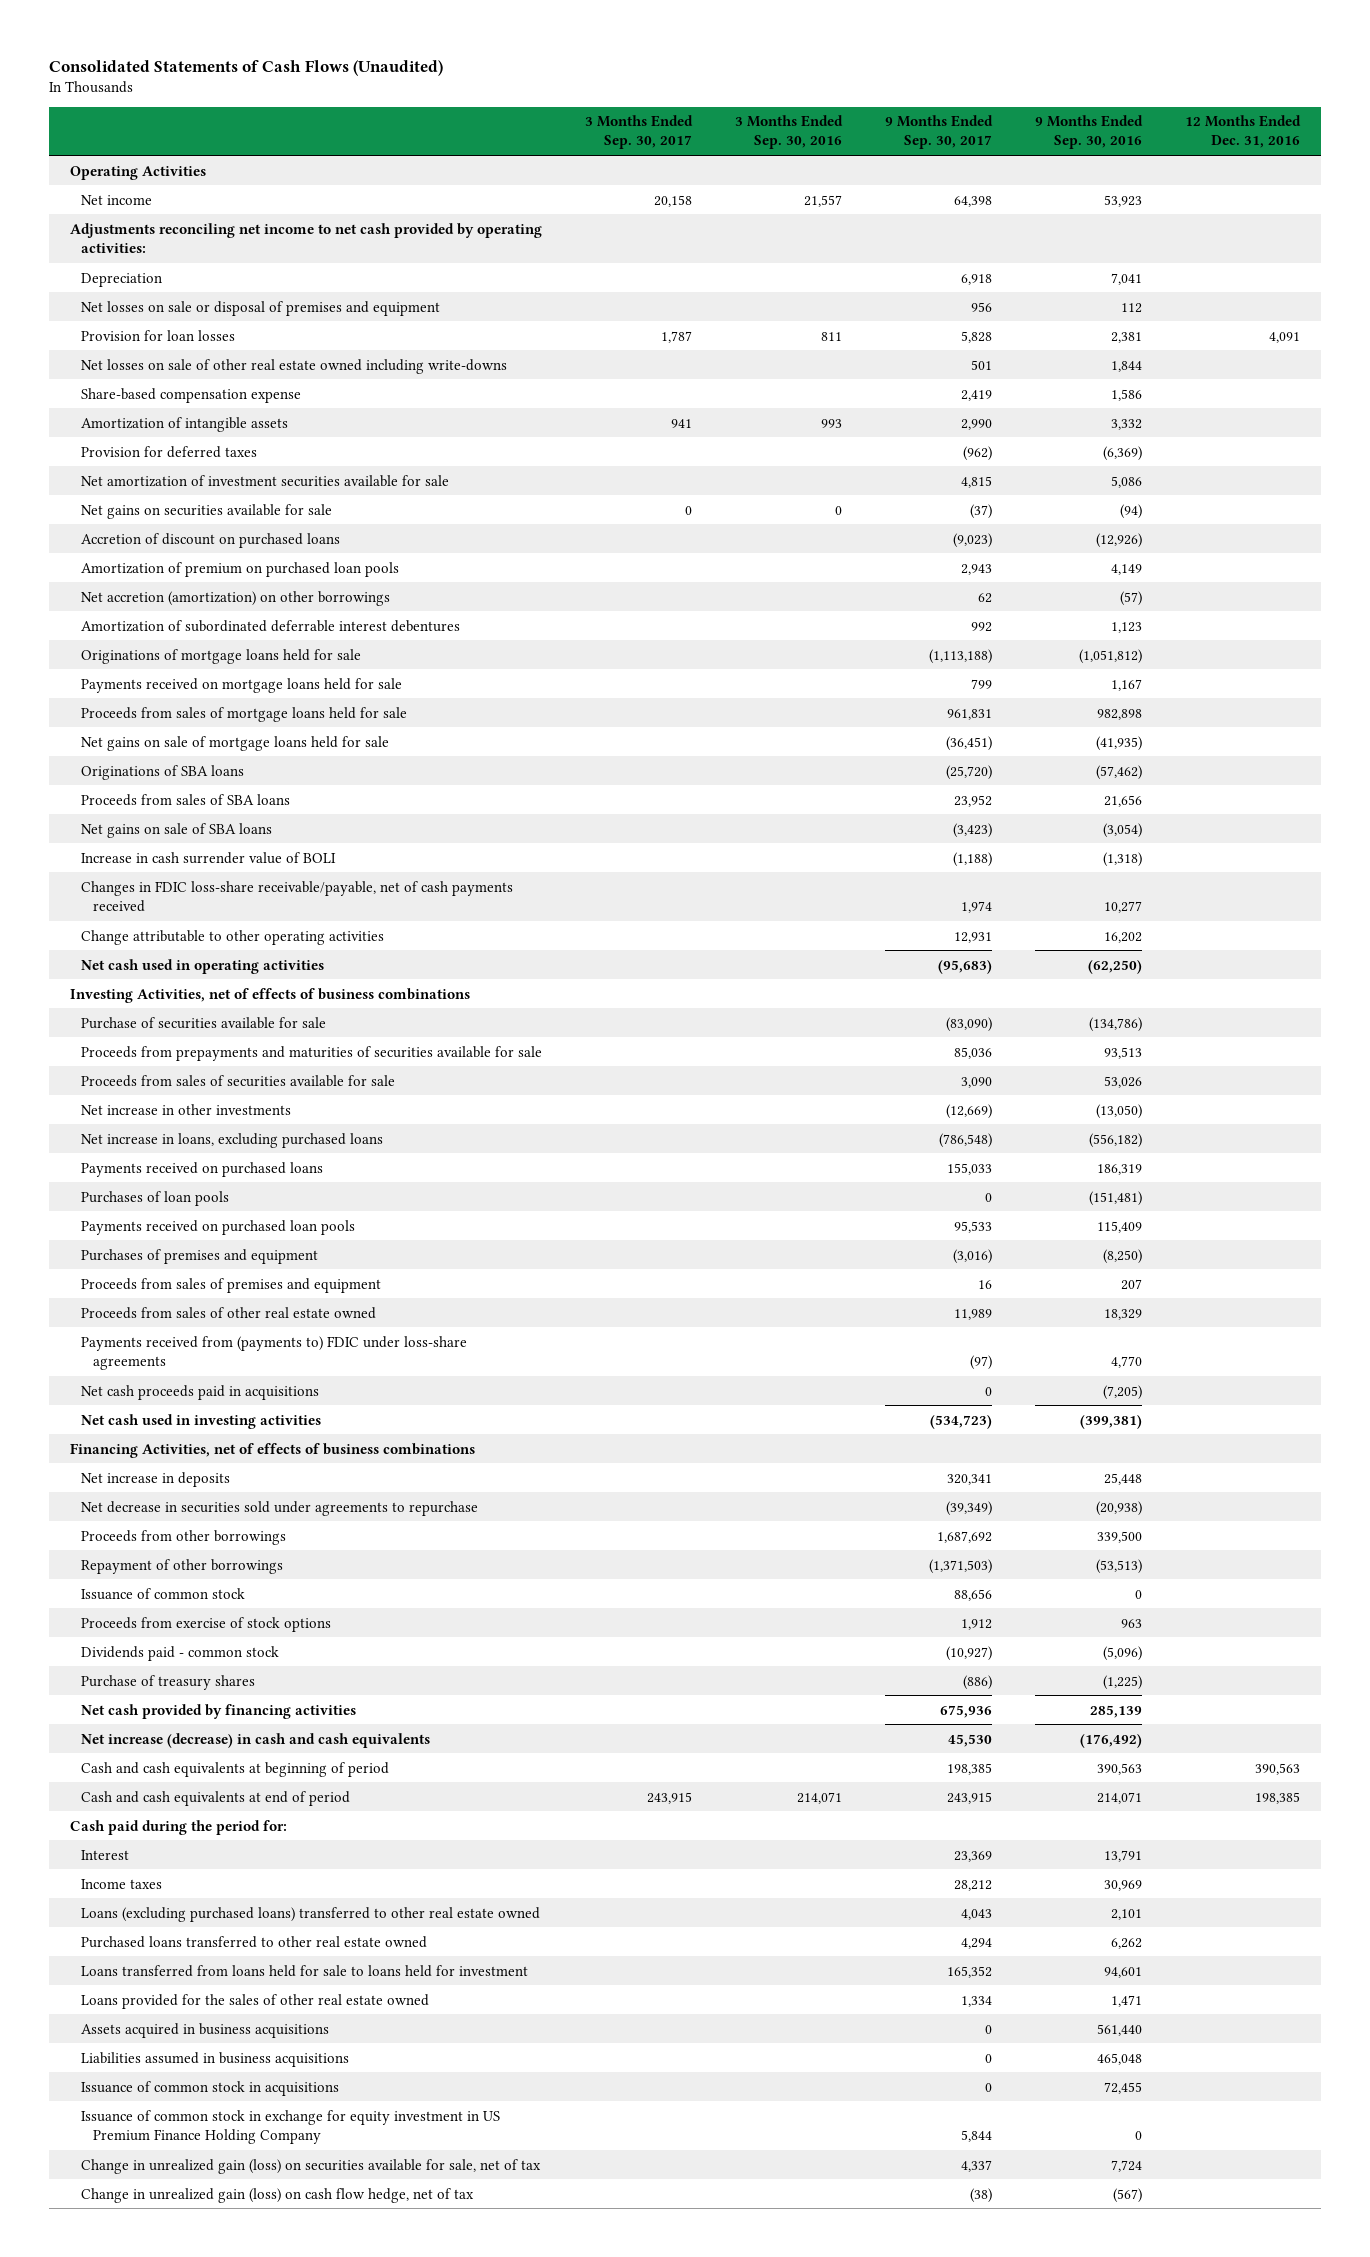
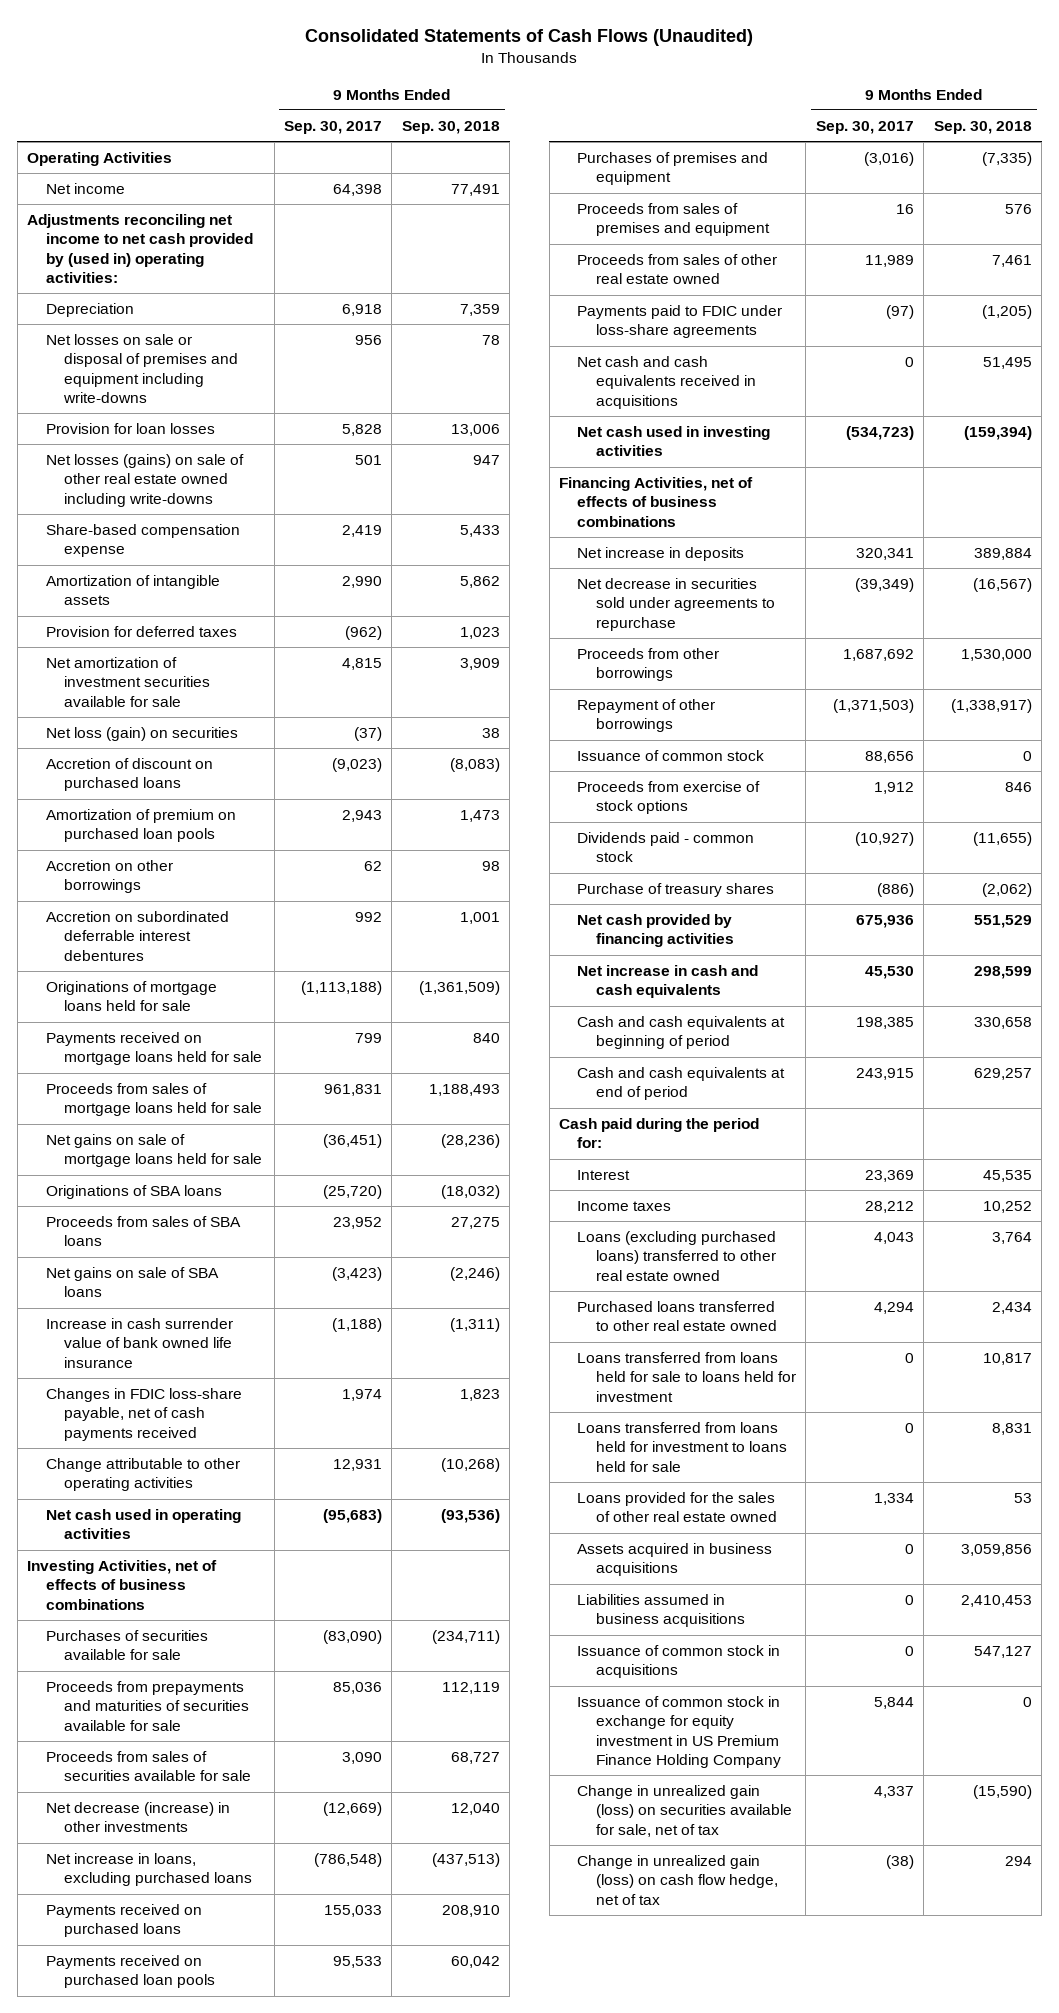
- | 3 Months Ended Sep. 30, 2017 | 3 Months Ended Sep. 30, 2016 | 9 Months Ended Sep. 30, 2017 | 9 Months Ended Sep. 30, 2016 | 12 Months Ended Dec. 31, 2016
+ | 9 Months Ended Sep. 30, 2017 | 9 Months Ended Sep. 30, 2018
- Adjustments reconciling net income to net cash provided by operating activities:
+ Adjustments reconciling net income to net cash provided by (used in) operating activities:
- Net losses on sale or disposal of premises and equipment | | | 956 | 112 |
+ Net losses on sale or disposal of premises and equipment including write-downs | 956 | 78
- Net losses on sale of other real estate owned including write-downs | | | 501 | 1,844 |
+ Net losses (gains) on sale of other real estate owned including write-downs | 501 | 947
- Net gains on securities available for sale | 0 | 0 | (37) | (94) |
+ Net loss (gain) on securities | (37) | 38
- Net accretion (amortization) on other borrowings | | | 62 | (57) |
- Amortization of subordinated deferrable interest debentures | | | 992 | 1,123 |
+ Accretion on other borrowings | 62 | 98
+ Accretion on subordinated deferrable interest debentures | 992 | 1,001
- Increase in cash surrender value of BOLI | | | (1,188) | (1,318) |
- Changes in FDIC loss-share receivable/payable, net of cash payments received | | | 1,974 | 10,277 |
+ Increase in cash surrender value of bank owned life insurance | (1,188) | (1,311)
+ Changes in FDIC loss-share payable, net of cash payments received | 1,974 | 1,823
- Purchase of securities available for sale | | | (83,090) | (134,786) |
+ Purchases of securities available for sale | (83,090) | (234,711)
- Net increase in other investments | | | (12,669) | (13,050) |
+ Net decrease (increase) in other investments | (12,669) | 12,040
- Purchases of loan pools | | | 0 | (151,481) |
- Payments received from (payments to) FDIC under loss-share agreements | | | (97) | 4,770 |
- Net cash proceeds paid in acquisitions | | | 0 | (7,205) |
+ Payments paid to FDIC under loss-share agreements | (97) | (1,205)
+ Net cash and cash equivalents received in acquisitions | 0 | 51,495
- Net increase (decrease) in cash and cash equivalents | | | 45,530 | (176,492) |
+ Net increase in cash and cash equivalents | 45,530 | 298,599
- Loans transferred from loans held for sale to loans held for investment | | | 165,352 | 94,601 |
+ Loans transferred from loans held for sale to loans held for investment | 0 | 10,817
+ Loans transferred from loans held for investment to loans held for sale | 0 | 8,831

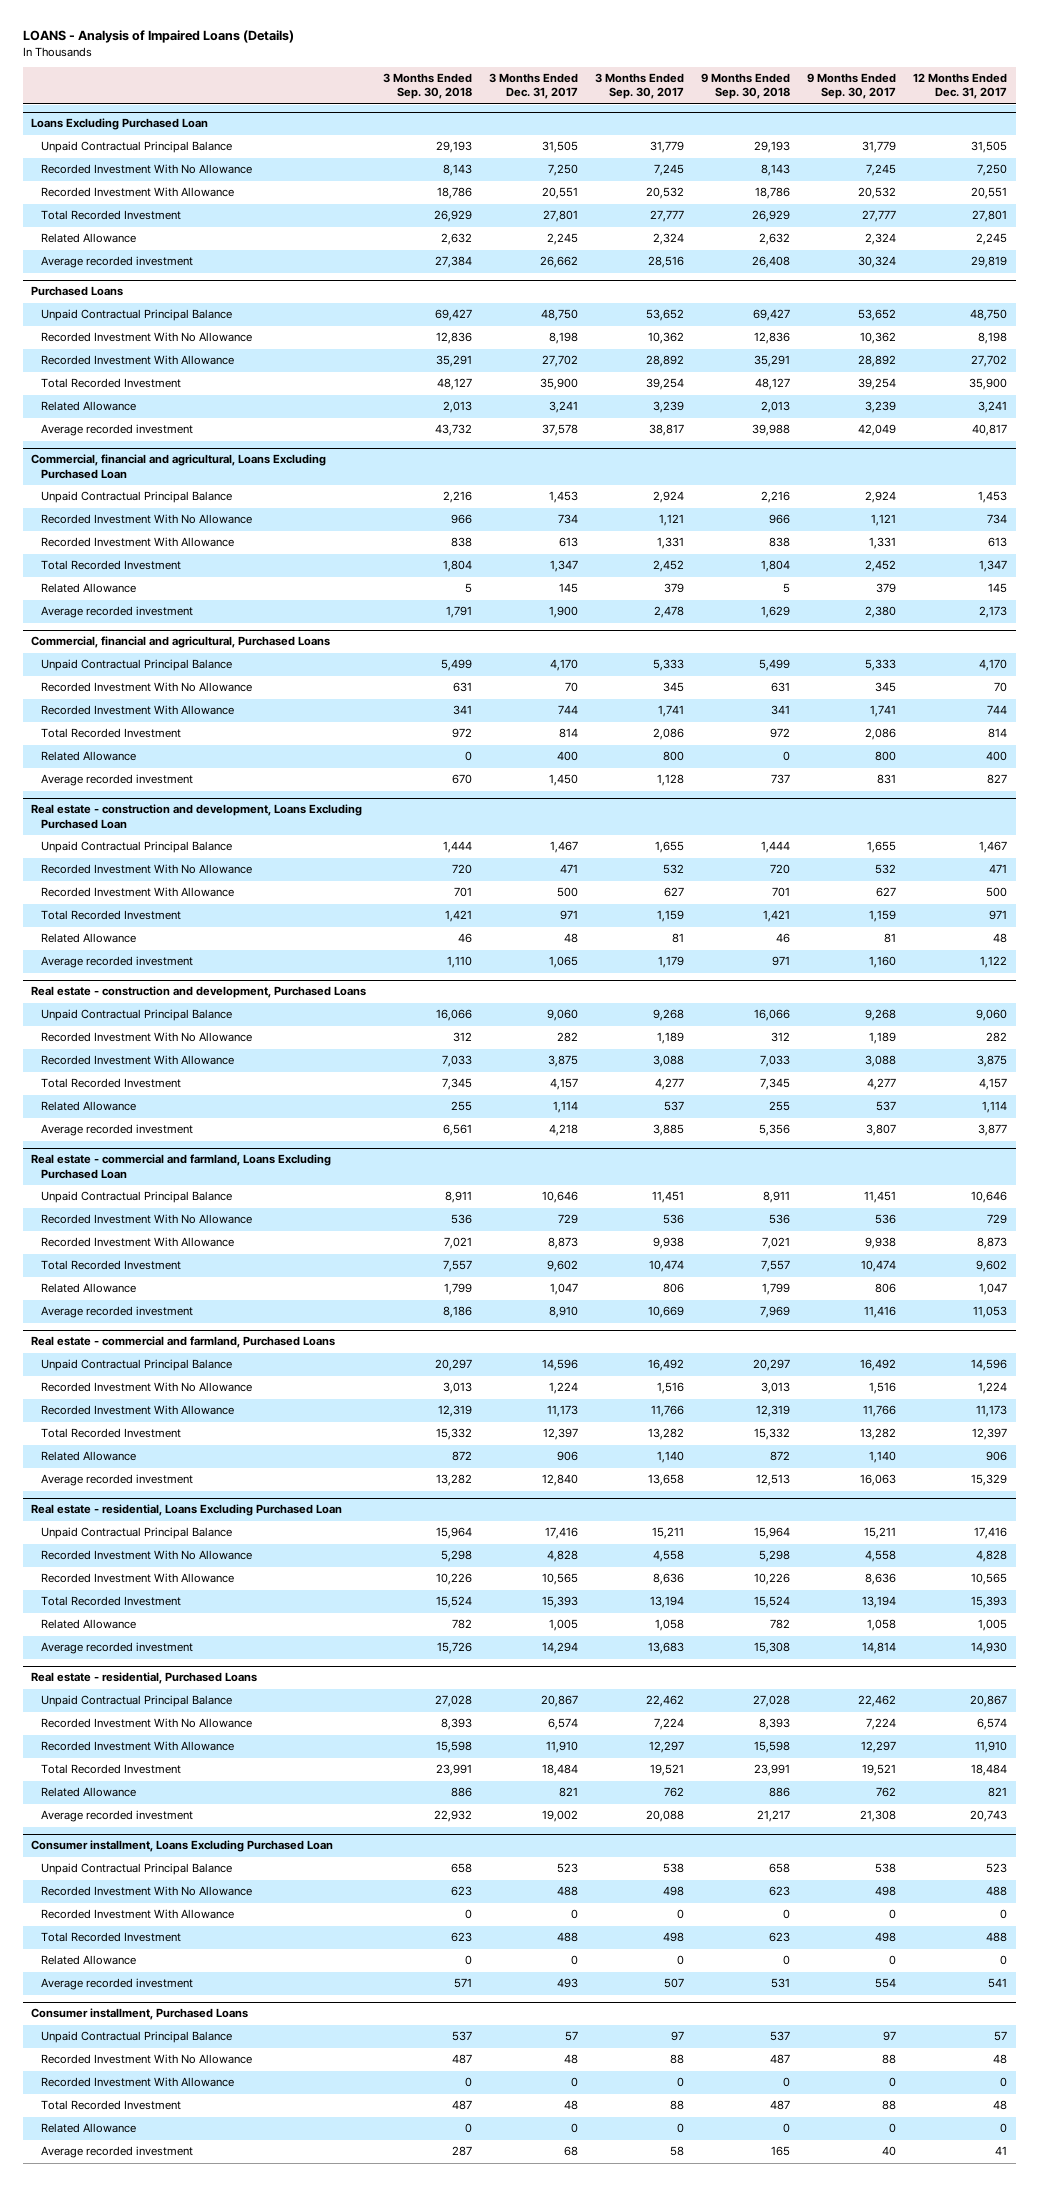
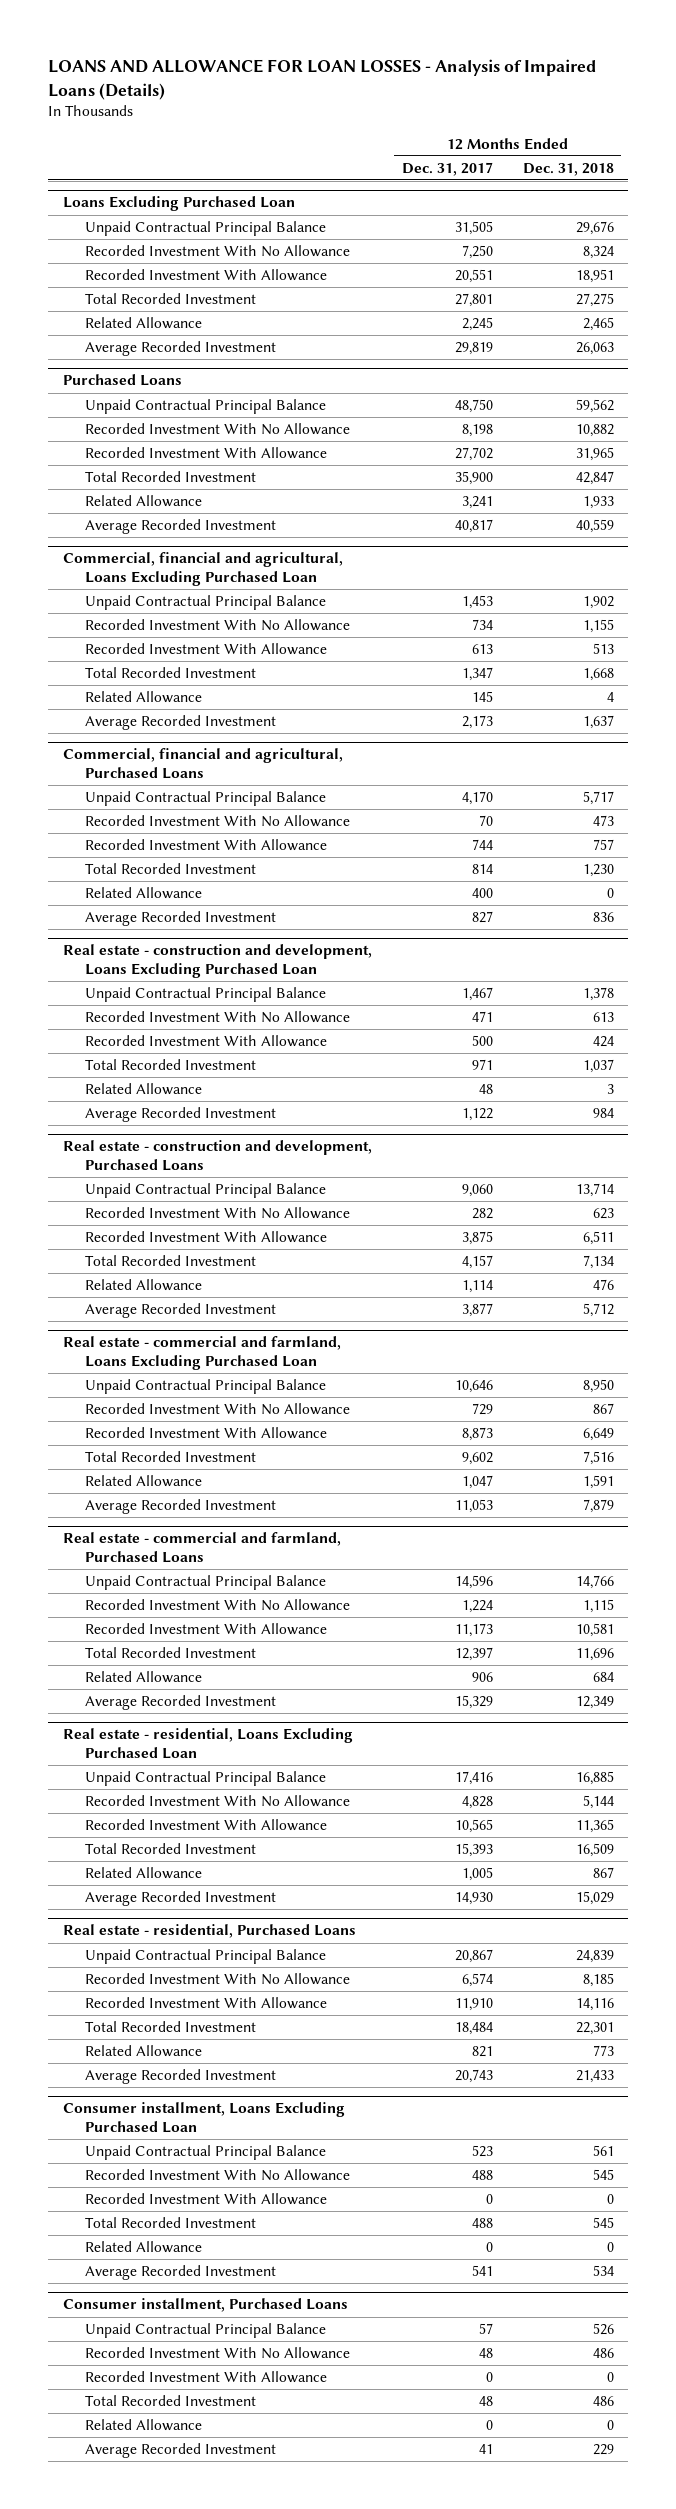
- LOANS - Analysis of Impaired Loans (Details)
+ LOANS AND ALLOWANCE FOR LOAN LOSSES - Analysis of Impaired Loans (Details)
- | 3 Months Ended Sep. 30, 2018 | 3 Months Ended Dec. 31, 2017 | 3 Months Ended Sep. 30, 2017 | 9 Months Ended Sep. 30, 2018 | 9 Months Ended Sep. 30, 2017 | 12 Months Ended Dec. 31, 2017
+ | 12 Months Ended Dec. 31, 2017 | 12 Months Ended Dec. 31, 2018
@ Loans Excluding Purchased Loan
- Average recorded investment | 27,384 | 26,662 | 28,516 | 26,408 | 30,324 | 29,819
+ Average Recorded Investment | 29,819 | 26,063
@ Purchased Loans
- Average recorded investment | 43,732 | 37,578 | 38,817 | 39,988 | 42,049 | 40,817
+ Average Recorded Investment | 40,817 | 40,559
@ Commercial, financial and agricultural, Loans Excluding Purchased Loan
- Average recorded investment | 1,791 | 1,900 | 2,478 | 1,629 | 2,380 | 2,173
+ Average Recorded Investment | 2,173 | 1,637
@ Commercial, financial and agricultural, Purchased Loans
- Average recorded investment | 670 | 1,450 | 1,128 | 737 | 831 | 827
+ Average Recorded Investment | 827 | 836
@ Real estate - construction and development, Loans Excluding Purchased Loan
- Average recorded investment | 1,110 | 1,065 | 1,179 | 971 | 1,160 | 1,122
+ Average Recorded Investment | 1,122 | 984
@ Real estate - construction and development, Purchased Loans
- Average recorded investment | 6,561 | 4,218 | 3,885 | 5,356 | 3,807 | 3,877
+ Average Recorded Investment | 3,877 | 5,712
@ Real estate - commercial and farmland, Loans Excluding Purchased Loan
- Average recorded investment | 8,186 | 8,910 | 10,669 | 7,969 | 11,416 | 11,053
+ Average Recorded Investment | 11,053 | 7,879
@ Real estate - commercial and farmland, Purchased Loans
- Average recorded investment | 13,282 | 12,840 | 13,658 | 12,513 | 16,063 | 15,329
+ Average Recorded Investment | 15,329 | 12,349
@ Real estate - residential, Loans Excluding Purchased Loan
- Average recorded investment | 15,726 | 14,294 | 13,683 | 15,308 | 14,814 | 14,930
+ Average Recorded Investment | 14,930 | 15,029
@ Real estate - residential, Purchased Loans
- Average recorded investment | 22,932 | 19,002 | 20,088 | 21,217 | 21,308 | 20,743
+ Average Recorded Investment | 20,743 | 21,433
@ Consumer installment, Loans Excluding Purchased Loan
- Average recorded investment | 571 | 493 | 507 | 531 | 554 | 541
+ Average Recorded Investment | 541 | 534
@ Consumer installment, Purchased Loans
- Average recorded investment | 287 | 68 | 58 | 165 | 40 | 41
+ Average Recorded Investment | 41 | 229

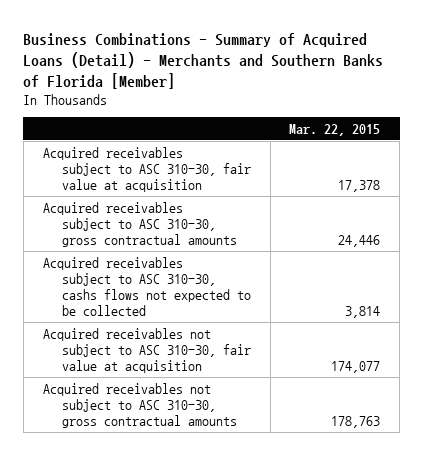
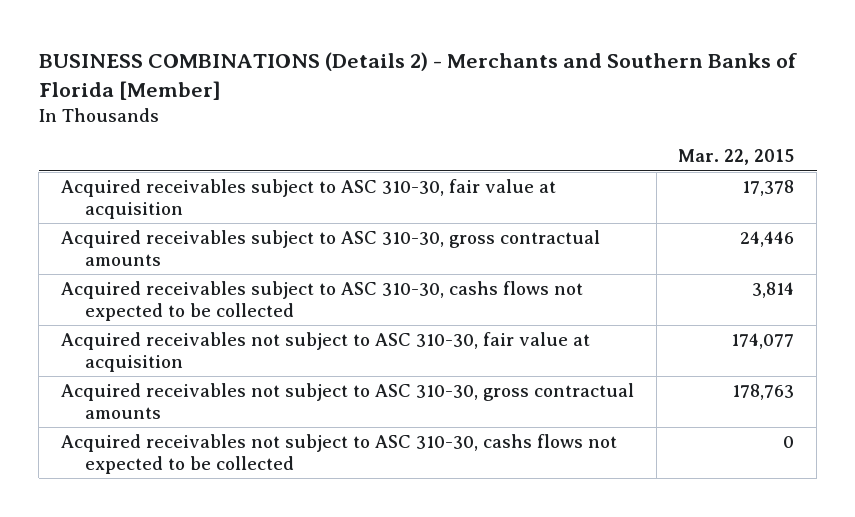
- Business Combinations - Summary of Acquired Loans (Detail) - Merchants and Southern Banks of Florida [Member]
+ BUSINESS COMBINATIONS (Details 2) - Merchants and Southern Banks of Florida [Member]
+ Acquired receivables not subject to ASC 310-30, cashs flows not expected to be collected | 0

